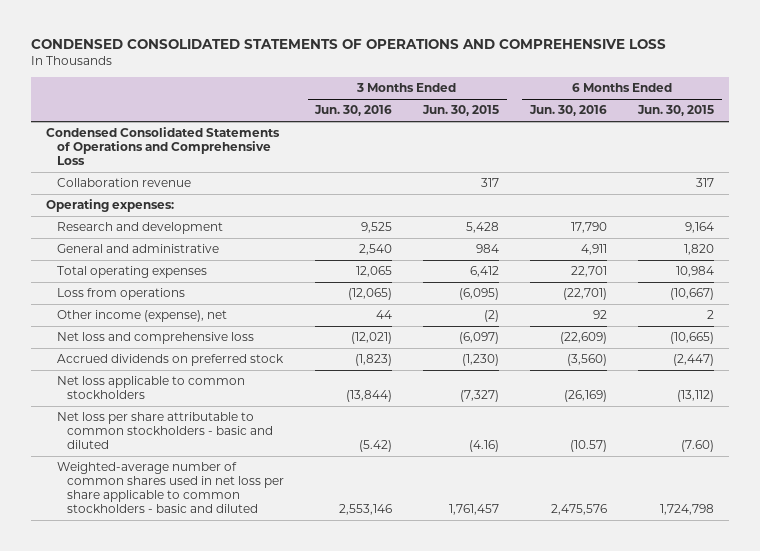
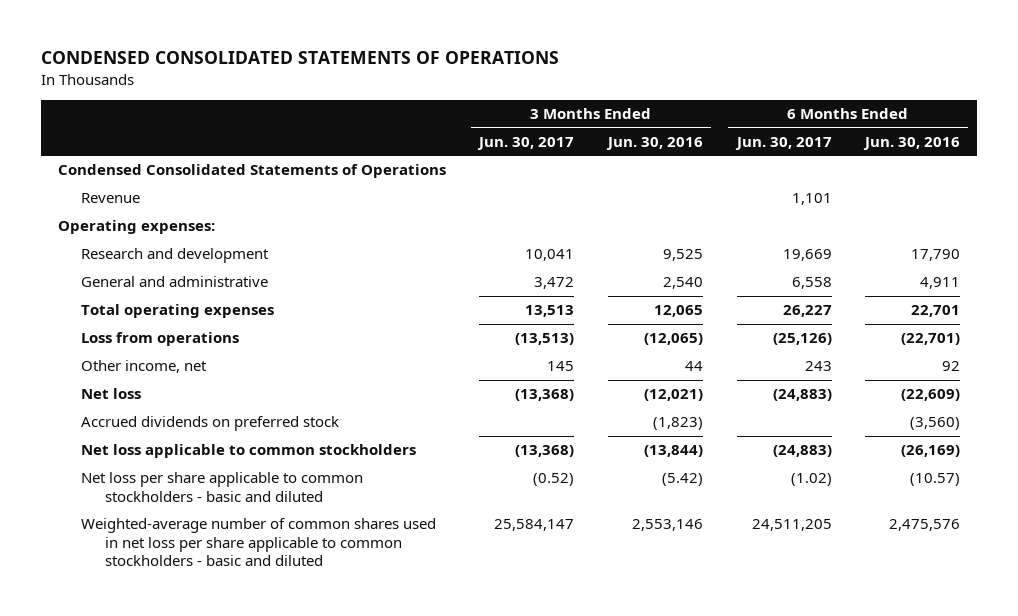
- CONDENSED CONSOLIDATED STATEMENTS OF OPERATIONS AND COMPREHENSIVE LOSS
+ CONDENSED CONSOLIDATED STATEMENTS OF OPERATIONS
- | 3 Months Ended Jun. 30, 2016 | 3 Months Ended Jun. 30, 2015 | 6 Months Ended Jun. 30, 2016 | 6 Months Ended Jun. 30, 2015
+ | 3 Months Ended Jun. 30, 2017 | 3 Months Ended Jun. 30, 2016 | 6 Months Ended Jun. 30, 2017 | 6 Months Ended Jun. 30, 2016
- Condensed Consolidated Statements of Operations and Comprehensive Loss
- Collaboration revenue | | 317 | | 317
+ Condensed Consolidated Statements of Operations
+ Revenue | | | 1,101 |
- Other income (expense), net | 44 | (2) | 92 | 2
- Net loss and comprehensive loss | (12,021) | (6,097) | (22,609) | (10,665)
+ Other income, net | 145 | 44 | 243 | 92
+ Net loss | (13,368) | (12,021) | (24,883) | (22,609)
- Net loss per share attributable to common stockholders - basic and diluted | (5.42) | (4.16) | (10.57) | (7.60)
+ Net loss per share applicable to common stockholders - basic and diluted | (0.52) | (5.42) | (1.02) | (10.57)

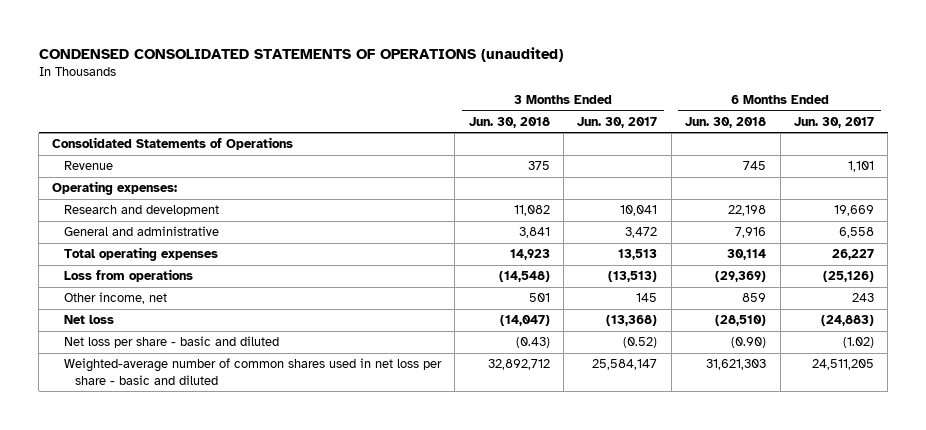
- CONDENSED CONSOLIDATED STATEMENTS OF OPERATIONS
+ CONDENSED CONSOLIDATED STATEMENTS OF OPERATIONS (unaudited)
- | 3 Months Ended Jun. 30, 2017 | 3 Months Ended Jun. 30, 2016 | 6 Months Ended Jun. 30, 2017 | 6 Months Ended Jun. 30, 2016
+ | 3 Months Ended Jun. 30, 2018 | 3 Months Ended Jun. 30, 2017 | 6 Months Ended Jun. 30, 2018 | 6 Months Ended Jun. 30, 2017
- Condensed Consolidated Statements of Operations
+ Consolidated Statements of Operations
- Accrued dividends on preferred stock | | (1,823) | | (3,560)
- Net loss applicable to common stockholders | (13,368) | (13,844) | (24,883) | (26,169)
- Net loss per share applicable to common stockholders - basic and diluted | (0.52) | (5.42) | (1.02) | (10.57)
- Weighted-average number of common shares used in net loss per share applicable to common stockholders - basic and diluted | 25,584,147 | 2,553,146 | 24,511,205 | 2,475,576
+ Net loss per share - basic and diluted | (0.43) | (0.52) | (0.90) | (1.02)
+ Weighted-average number of common shares used in net loss per share - basic and diluted | 32,892,712 | 25,584,147 | 31,621,303 | 24,511,205

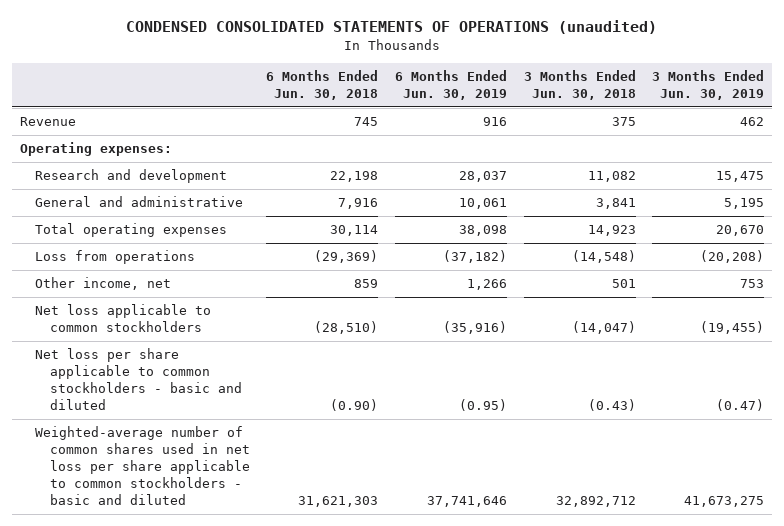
- | 3 Months Ended Jun. 30, 2018 | 3 Months Ended Jun. 30, 2017 | 6 Months Ended Jun. 30, 2018 | 6 Months Ended Jun. 30, 2017
+ | 6 Months Ended Jun. 30, 2018 | 6 Months Ended Jun. 30, 2019 | 3 Months Ended Jun. 30, 2018 | 3 Months Ended Jun. 30, 2019
- Consolidated Statements of Operations
- Net loss | (14,047) | (13,368) | (28,510) | (24,883)
- Net loss per share - basic and diluted | (0.43) | (0.52) | (0.90) | (1.02)
- Weighted-average number of common shares used in net loss per share - basic and diluted | 32,892,712 | 25,584,147 | 31,621,303 | 24,511,205
+ Net loss applicable to common stockholders | (28,510) | (35,916) | (14,047) | (19,455)
+ Net loss per share applicable to common stockholders - basic and diluted | (0.90) | (0.95) | (0.43) | (0.47)
+ Weighted-average number of common shares used in net loss per share applicable to common stockholders - basic and diluted | 31,621,303 | 37,741,646 | 32,892,712 | 41,673,275

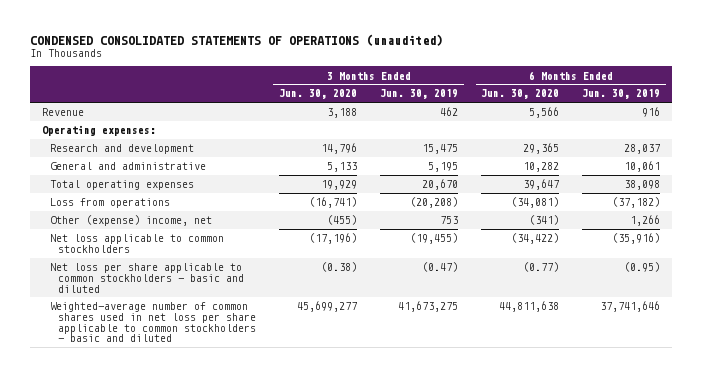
- | 6 Months Ended Jun. 30, 2018 | 6 Months Ended Jun. 30, 2019 | 3 Months Ended Jun. 30, 2018 | 3 Months Ended Jun. 30, 2019
+ | 3 Months Ended Jun. 30, 2020 | 3 Months Ended Jun. 30, 2019 | 6 Months Ended Jun. 30, 2020 | 6 Months Ended Jun. 30, 2019
- Other income, net | 859 | 1,266 | 501 | 753
+ Other (expense) income, net | (455) | 753 | (341) | 1,266

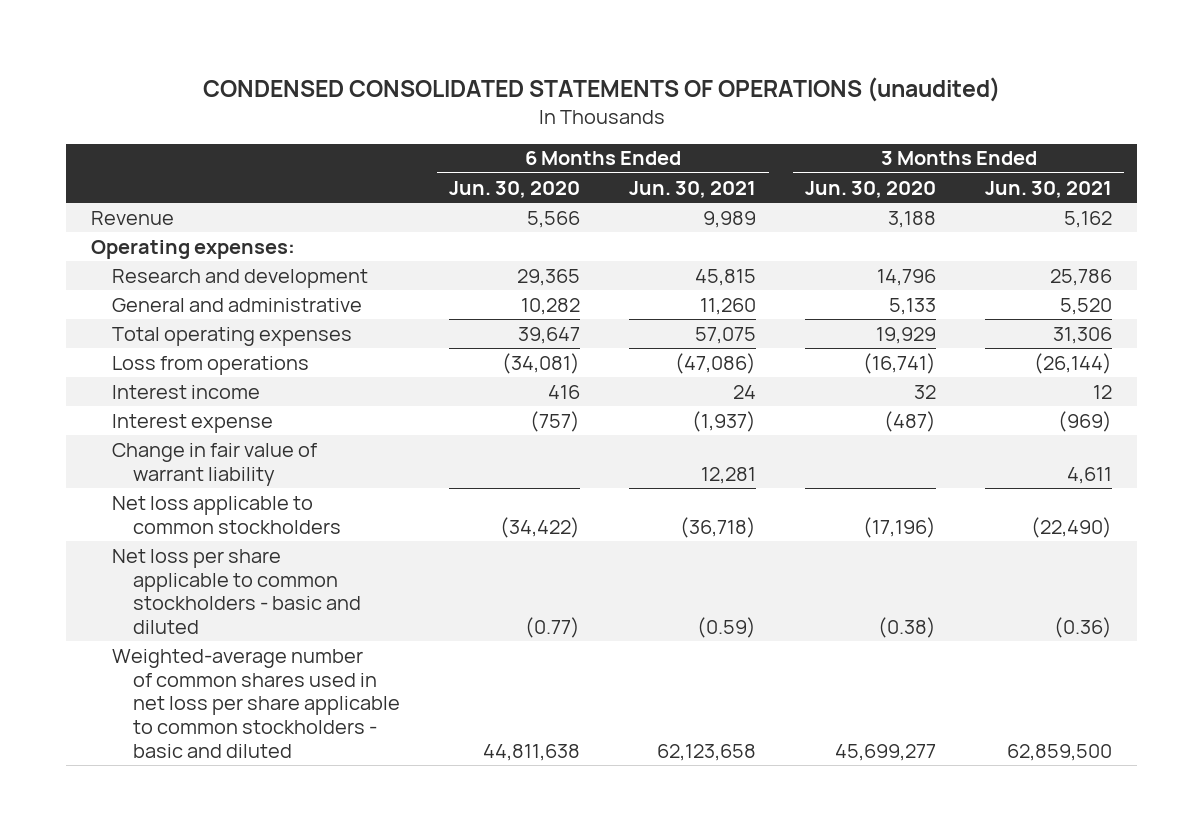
- | 3 Months Ended Jun. 30, 2020 | 3 Months Ended Jun. 30, 2019 | 6 Months Ended Jun. 30, 2020 | 6 Months Ended Jun. 30, 2019
+ | 6 Months Ended Jun. 30, 2020 | 6 Months Ended Jun. 30, 2021 | 3 Months Ended Jun. 30, 2020 | 3 Months Ended Jun. 30, 2021
- Other (expense) income, net | (455) | 753 | (341) | 1,266
+ Interest income | 416 | 24 | 32 | 12
+ Interest expense | (757) | (1,937) | (487) | (969)
+ Change in fair value of warrant liability | | 12,281 | | 4,611

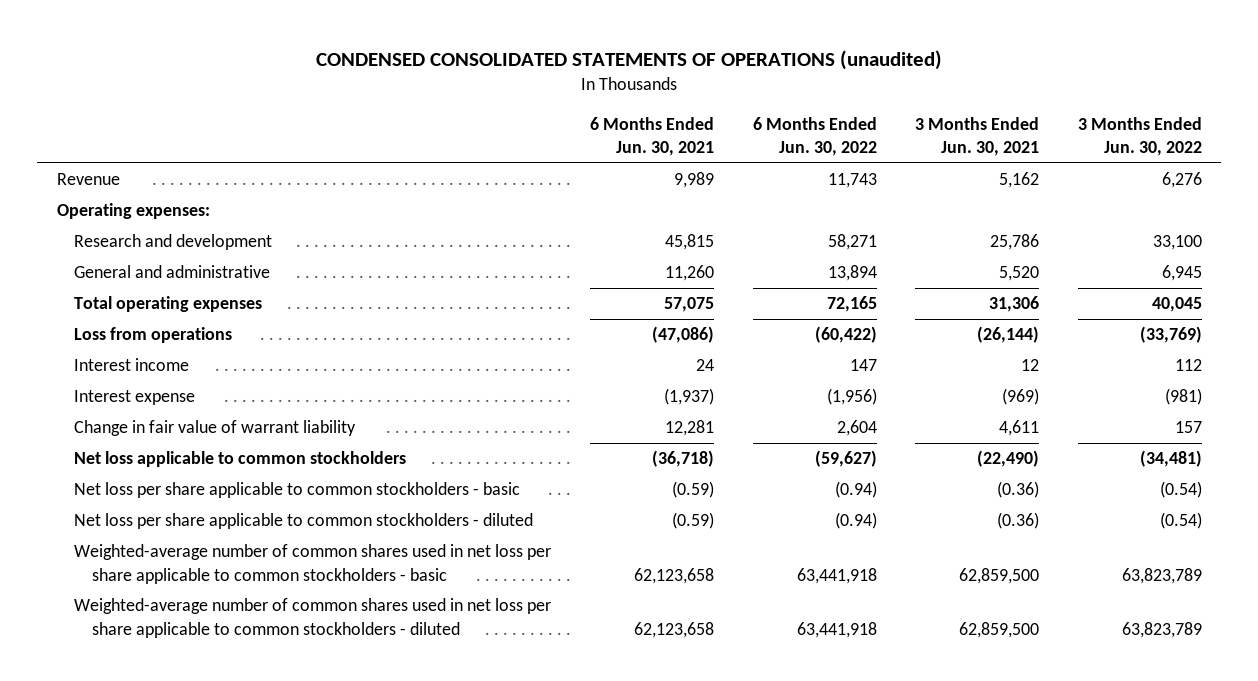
- | 6 Months Ended Jun. 30, 2020 | 6 Months Ended Jun. 30, 2021 | 3 Months Ended Jun. 30, 2020 | 3 Months Ended Jun. 30, 2021
+ | 6 Months Ended Jun. 30, 2021 | 6 Months Ended Jun. 30, 2022 | 3 Months Ended Jun. 30, 2021 | 3 Months Ended Jun. 30, 2022
- Net loss per share applicable to common stockholders - basic and diluted | (0.77) | (0.59) | (0.38) | (0.36)
- Weighted-average number of common shares used in net loss per share applicable to common stockholders - basic and diluted | 44,811,638 | 62,123,658 | 45,699,277 | 62,859,500
+ Net loss per share applicable to common stockholders - basic | (0.59) | (0.94) | (0.36) | (0.54)
+ Net loss per share applicable to common stockholders - diluted | (0.59) | (0.94) | (0.36) | (0.54)
+ Weighted-average number of common shares used in net loss per share applicable to common stockholders - basic | 62,123,658 | 63,441,918 | 62,859,500 | 63,823,789
+ Weighted-average number of common shares used in net loss per share applicable to common stockholders - diluted | 62,123,658 | 63,441,918 | 62,859,500 | 63,823,789

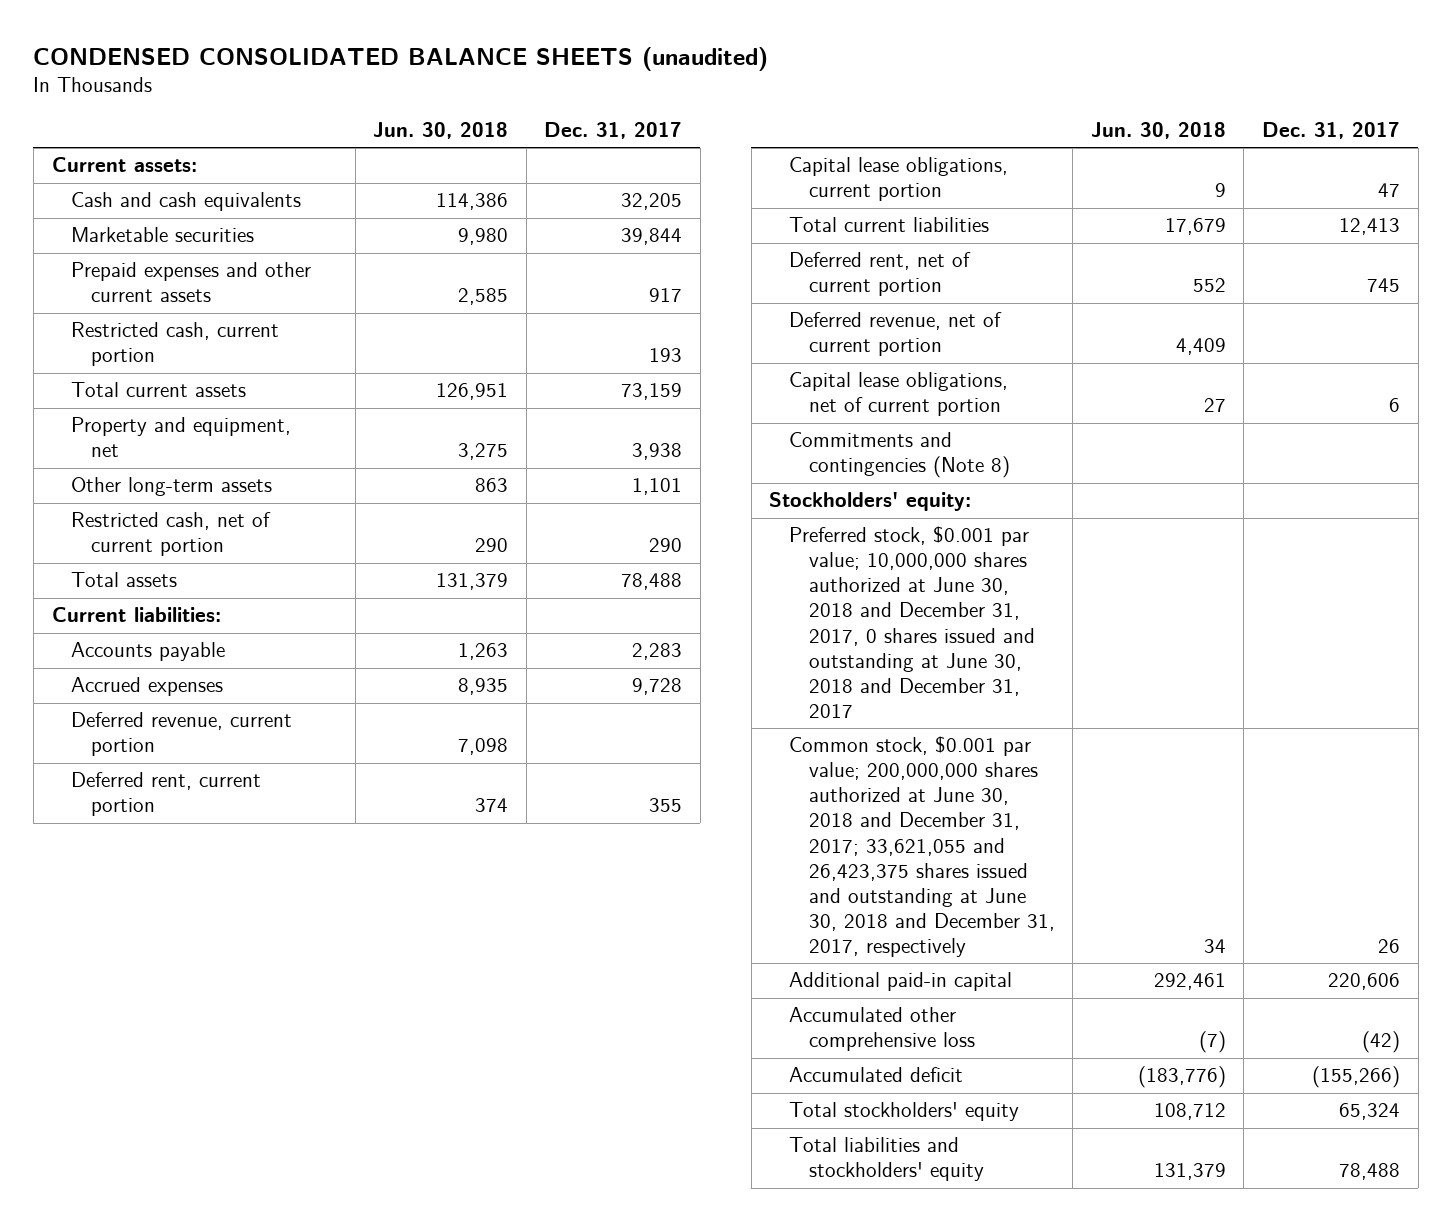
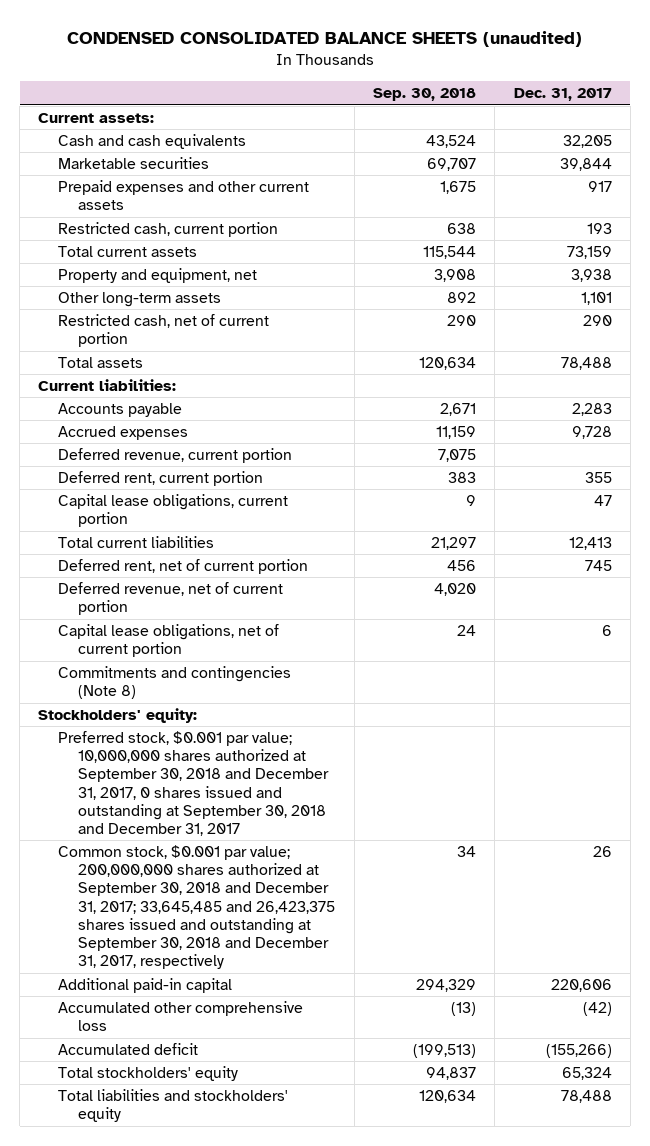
- | Jun. 30, 2018 | Dec. 31, 2017
+ | Sep. 30, 2018 | Dec. 31, 2017
- Preferred stock, $0.001 par value; 10,000,000 shares authorized at June 30, 2018 and December 31, 2017, 0 shares issued and outstanding at June 30, 2018 and December 31, 2017
- Common stock, $0.001 par value; 200,000,000 shares authorized at June 30, 2018 and December 31, 2017; 33,621,055 and 26,423,375 shares issued and outstanding at June 30, 2018 and December 31, 2017, respectively | 34 | 26
+ Preferred stock, $0.001 par value; 10,000,000 shares authorized at September 30, 2018 and December 31, 2017, 0 shares issued and outstanding at September 30, 2018 and December 31, 2017
+ Common stock, $0.001 par value; 200,000,000 shares authorized at September 30, 2018 and December 31, 2017; 33,645,485 and 26,423,375 shares issued and outstanding at September 30, 2018 and December 31, 2017, respectively | 34 | 26

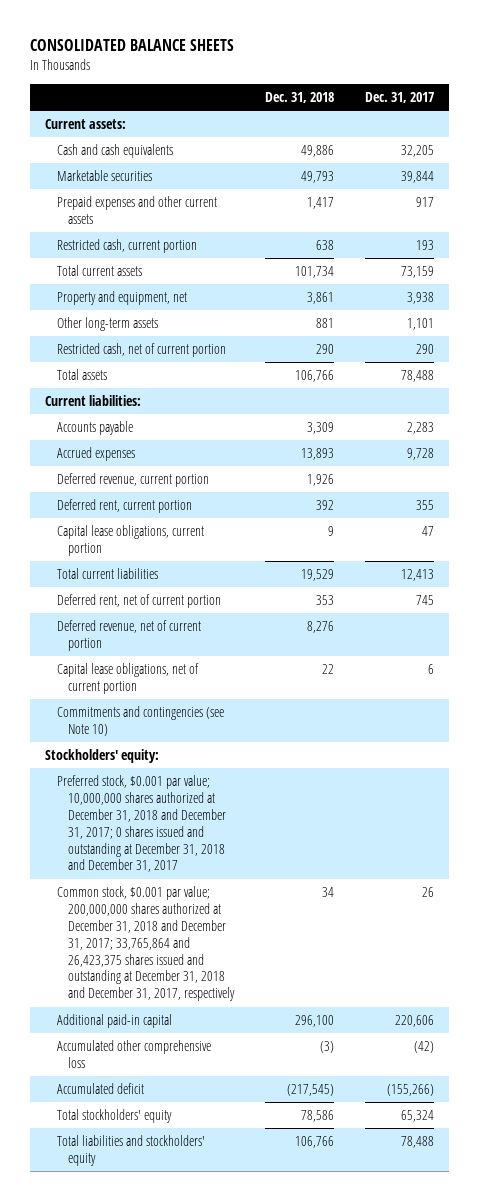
- CONDENSED CONSOLIDATED BALANCE SHEETS (unaudited)
+ CONSOLIDATED BALANCE SHEETS
- | Sep. 30, 2018 | Dec. 31, 2017
+ | Dec. 31, 2018 | Dec. 31, 2017
- Commitments and contingencies (Note 8)
+ Commitments and contingencies (see Note 10)
- Preferred stock, $0.001 par value; 10,000,000 shares authorized at September 30, 2018 and December 31, 2017, 0 shares issued and outstanding at September 30, 2018 and December 31, 2017
- Common stock, $0.001 par value; 200,000,000 shares authorized at September 30, 2018 and December 31, 2017; 33,645,485 and 26,423,375 shares issued and outstanding at September 30, 2018 and December 31, 2017, respectively | 34 | 26
+ Preferred stock, $0.001 par value; 10,000,000 shares authorized at December 31, 2018 and December 31, 2017; 0 shares issued and outstanding at December 31, 2018 and December 31, 2017
+ Common stock, $0.001 par value; 200,000,000 shares authorized at December 31, 2018 and December 31, 2017; 33,765,864 and 26,423,375 shares issued and outstanding at December 31, 2018 and December 31, 2017, respectively | 34 | 26

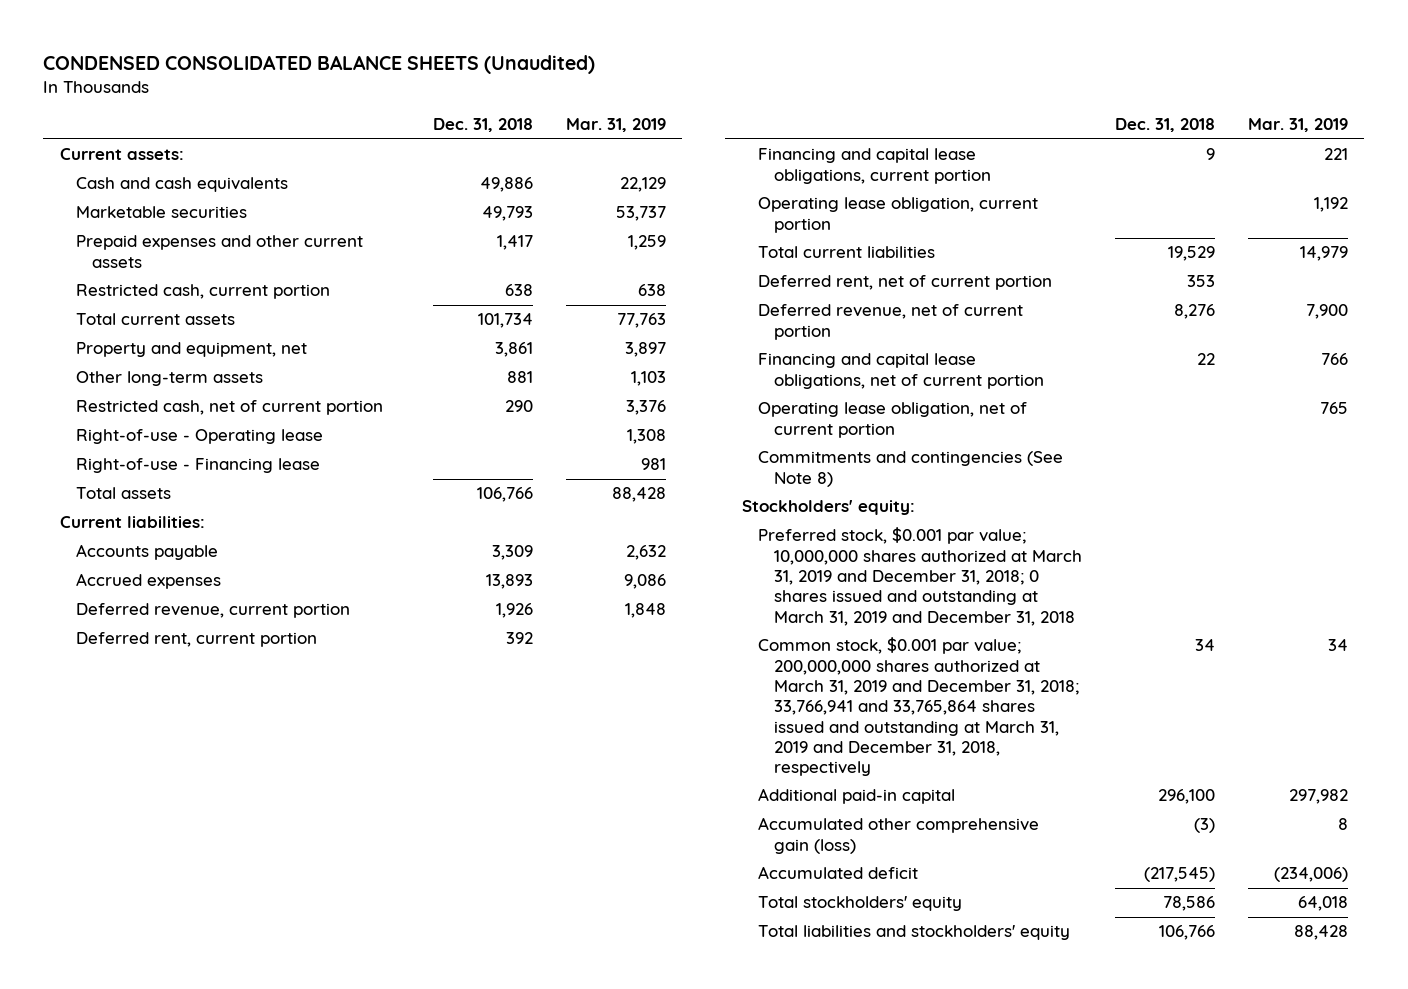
- CONSOLIDATED BALANCE SHEETS
+ CONDENSED CONSOLIDATED BALANCE SHEETS (Unaudited)
- | Dec. 31, 2018 | Dec. 31, 2017
+ | Dec. 31, 2018 | Mar. 31, 2019
+ Right-of-use - Operating lease | | 1,308
+ Right-of-use - Financing lease | | 981
- Capital lease obligations, current portion | 9 | 47
+ Financing and capital lease obligations, current portion | 9 | 221
+ Operating lease obligation, current portion | | 1,192
- Capital lease obligations, net of current portion | 22 | 6
- Commitments and contingencies (see Note 10)
+ Financing and capital lease obligations, net of current portion | 22 | 766
+ Operating lease obligation, net of current portion | | 765
+ Commitments and contingencies (See Note 8)
- Preferred stock, $0.001 par value; 10,000,000 shares authorized at December 31, 2018 and December 31, 2017; 0 shares issued and outstanding at December 31, 2018 and December 31, 2017
- Common stock, $0.001 par value; 200,000,000 shares authorized at December 31, 2018 and December 31, 2017; 33,765,864 and 26,423,375 shares issued and outstanding at December 31, 2018 and December 31, 2017, respectively | 34 | 26
+ Preferred stock, $0.001 par value; 10,000,000 shares authorized at March 31, 2019 and December 31, 2018; 0 shares issued and outstanding at March 31, 2019 and December 31, 2018
+ Common stock, $0.001 par value; 200,000,000 shares authorized at March 31, 2019 and December 31, 2018; 33,766,941 and 33,765,864 shares issued and outstanding at March 31, 2019 and December 31, 2018, respectively | 34 | 34
- Accumulated other comprehensive loss | (3) | (42)
+ Accumulated other comprehensive gain (loss) | (3) | 8

